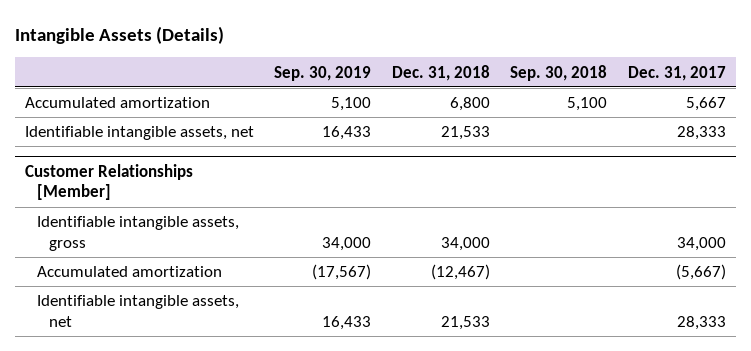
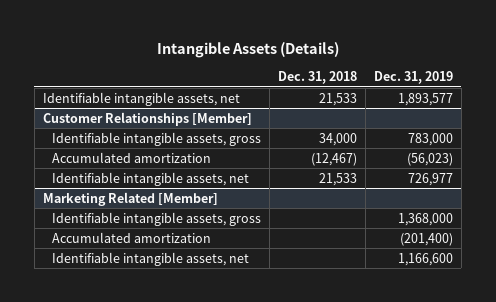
- | Sep. 30, 2019 | Dec. 31, 2018 | Sep. 30, 2018 | Dec. 31, 2017
+ | Dec. 31, 2018 | Dec. 31, 2019
- Accumulated amortization | 5,100 | 6,800 | 5,100 | 5,667
+ Marketing Related [Member]
+ Identifiable intangible assets, gross | | 1,368,000
+ Accumulated amortization | | (201,400)
+ Identifiable intangible assets, net | | 1,166,600

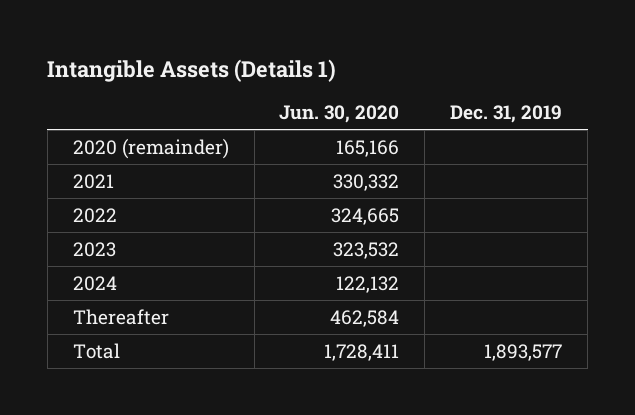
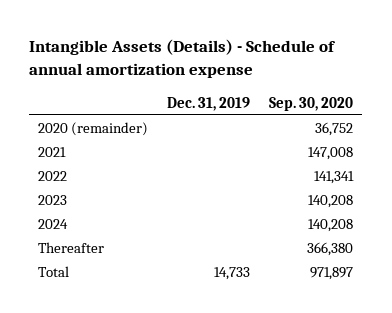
- Intangible Assets (Details 1)
+ Intangible Assets (Details) - Schedule of annual amortization expense
- | Jun. 30, 2020 | Dec. 31, 2019
+ | Dec. 31, 2019 | Sep. 30, 2020
- Total | 1,728,411 | 1,893,577
+ Total | 14,733 | 971,897

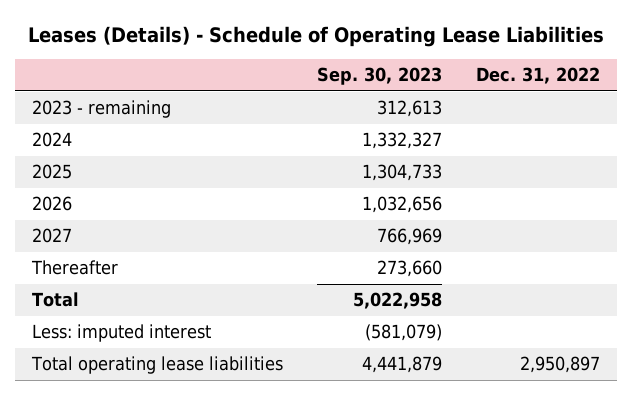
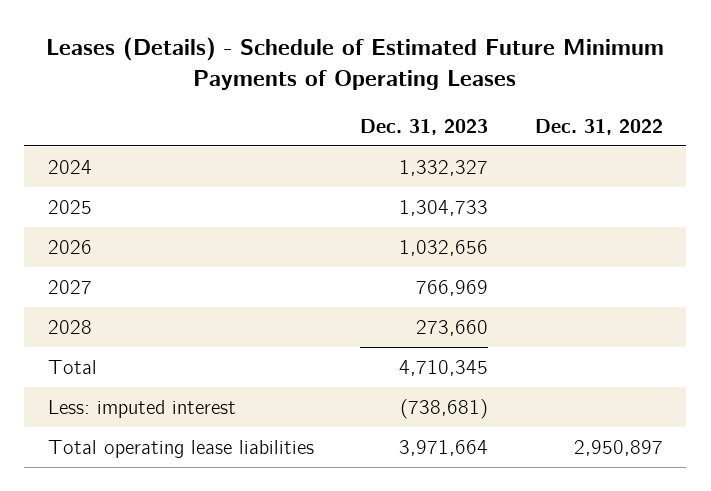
- Leases (Details) - Schedule of Operating Lease Liabilities
+ Leases (Details) - Schedule of Estimated Future Minimum Payments of Operating Leases
- | Sep. 30, 2023 | Dec. 31, 2022
+ | Dec. 31, 2023 | Dec. 31, 2022
- 2023 - remaining | 312,613 |
- Thereafter | 273,660 |
+ 2028 | 273,660 |

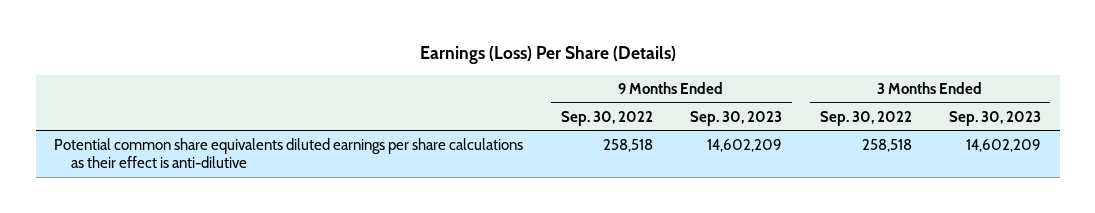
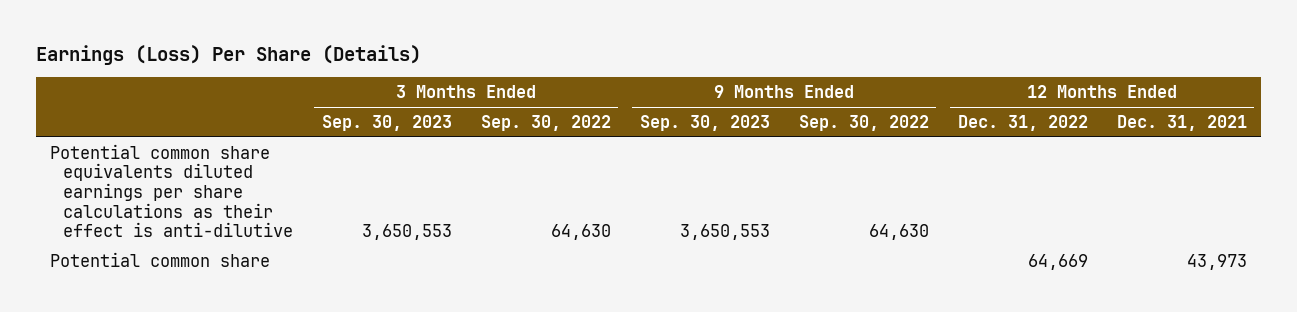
- | 9 Months Ended Sep. 30, 2022 | 9 Months Ended Sep. 30, 2023 | 3 Months Ended Sep. 30, 2022 | 3 Months Ended Sep. 30, 2023
+ | 3 Months Ended Sep. 30, 2023 | 3 Months Ended Sep. 30, 2022 | 9 Months Ended Sep. 30, 2023 | 9 Months Ended Sep. 30, 2022 | 12 Months Ended Dec. 31, 2022 | 12 Months Ended Dec. 31, 2021
- Potential common share equivalents diluted earnings per share calculations as their effect is anti-dilutive | 258,518 | 14,602,209 | 258,518 | 14,602,209
+ Potential common share equivalents diluted earnings per share calculations as their effect is anti-dilutive | 3,650,553 | 64,630 | 3,650,553 | 64,630 | |
+ Potential common share | | | | | 64,669 | 43,973

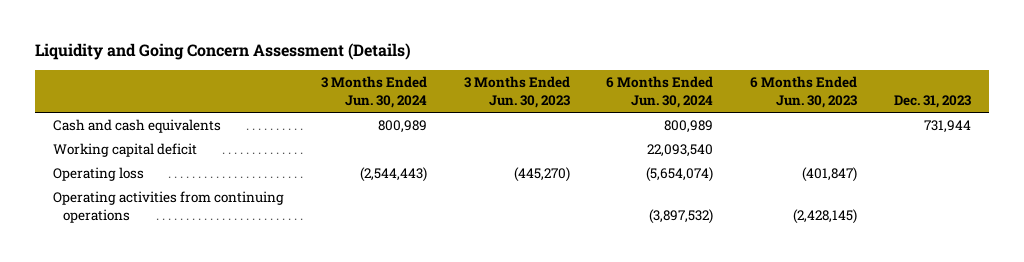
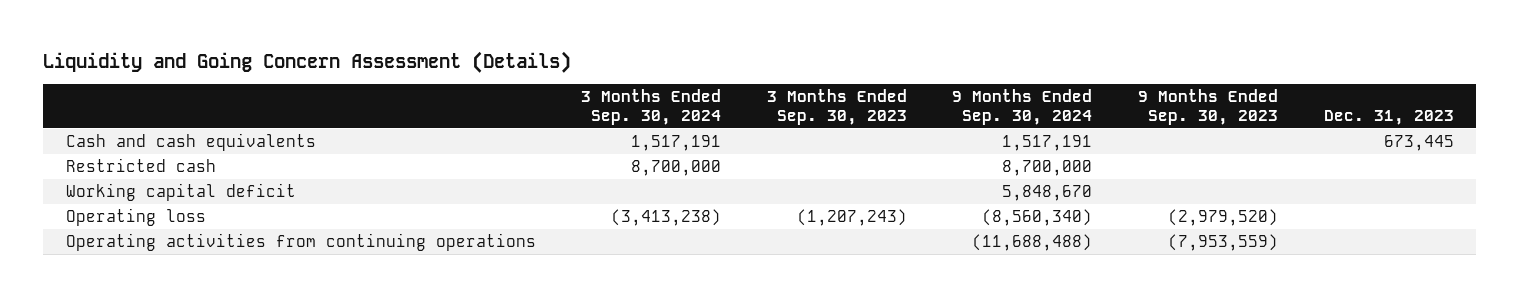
- | 3 Months Ended Jun. 30, 2024 | 3 Months Ended Jun. 30, 2023 | 6 Months Ended Jun. 30, 2024 | 6 Months Ended Jun. 30, 2023 | Dec. 31, 2023
+ | 3 Months Ended Sep. 30, 2024 | 3 Months Ended Sep. 30, 2023 | 9 Months Ended Sep. 30, 2024 | 9 Months Ended Sep. 30, 2023 | Dec. 31, 2023
- Cash and cash equivalents | 800,989 | | 800,989 | | 731,944
+ Cash and cash equivalents | 1,517,191 | | 1,517,191 | | 673,445
+ Restricted cash | 8,700,000 | | 8,700,000 | |

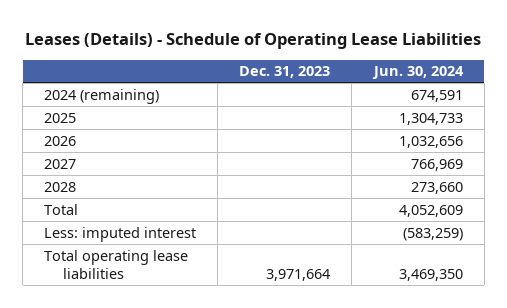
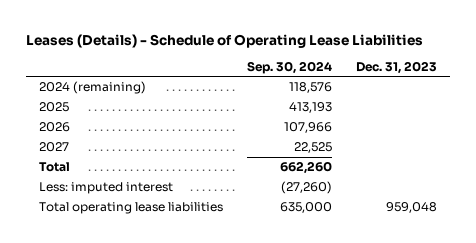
- | Dec. 31, 2023 | Jun. 30, 2024
+ | Sep. 30, 2024 | Dec. 31, 2023
- 2028 | | 273,660
- Total operating lease liabilities | 3,971,664 | 3,469,350
+ Total operating lease liabilities | 635,000 | 959,048

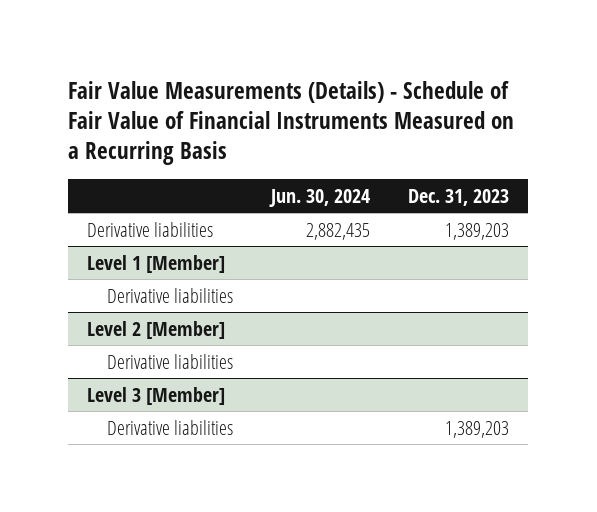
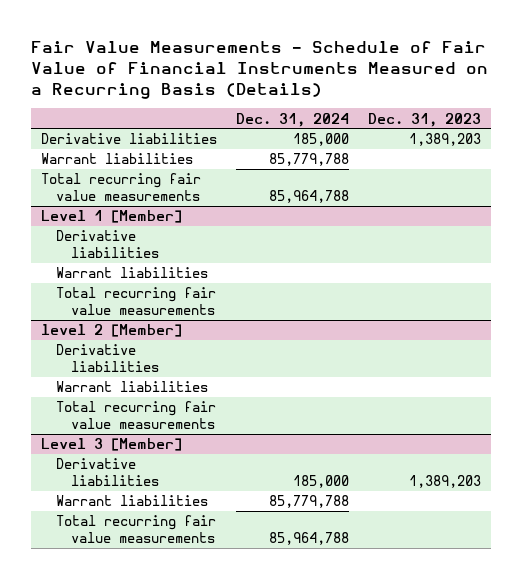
- Fair Value Measurements (Details) - Schedule of Fair Value of Financial Instruments Measured on a Recurring Basis
+ Fair Value Measurements - Schedule of Fair Value of Financial Instruments Measured on a Recurring Basis (Details)
- | Jun. 30, 2024 | Dec. 31, 2023
+ | Dec. 31, 2024 | Dec. 31, 2023
+ Warrant liabilities | 85,779,788 |
+ Total recurring fair value measurements | 85,964,788 |
- Level 2 [Member]
@ Level 1 [Member]
+ Warrant liabilities
+ Total recurring fair value measurements
+ level 2 [Member]
+ Warrant liabilities
+ Total recurring fair value measurements
@ Level 3 [Member]
+ Warrant liabilities | 85,779,788 |
+ Total recurring fair value measurements | 85,964,788 |

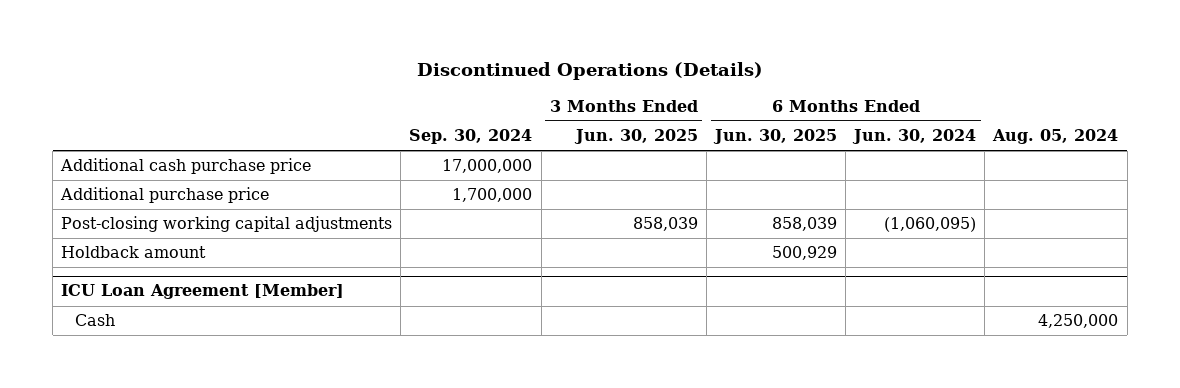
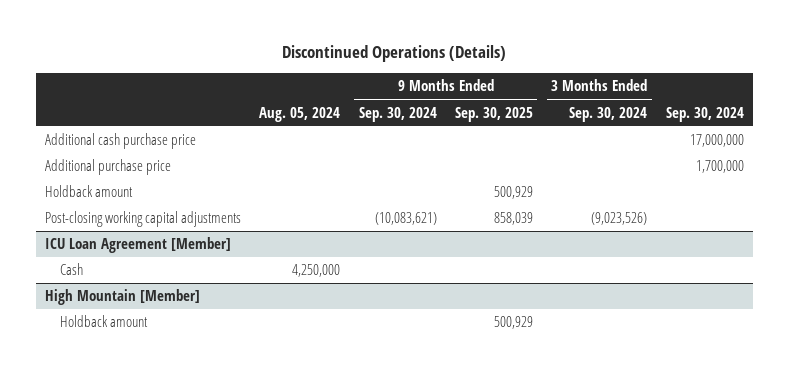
- | Sep. 30, 2024 | 3 Months Ended Jun. 30, 2025 | 6 Months Ended Jun. 30, 2025 | 6 Months Ended Jun. 30, 2024 | Aug. 05, 2024
+ | Aug. 05, 2024 | 9 Months Ended Sep. 30, 2024 | 9 Months Ended Sep. 30, 2025 | 3 Months Ended Sep. 30, 2024 | Sep. 30, 2024
moved down: Post-closing working capital adjustments | | (10,083,621) | 858,039 | (9,023,526) |
+ High Mountain [Member]
+ Holdback amount | | | 500,929 | |

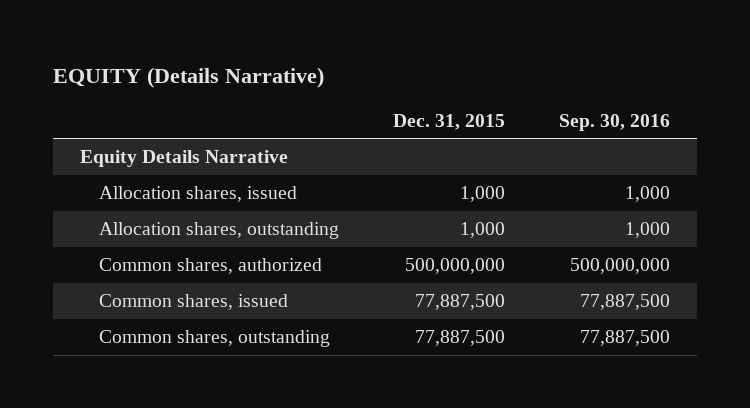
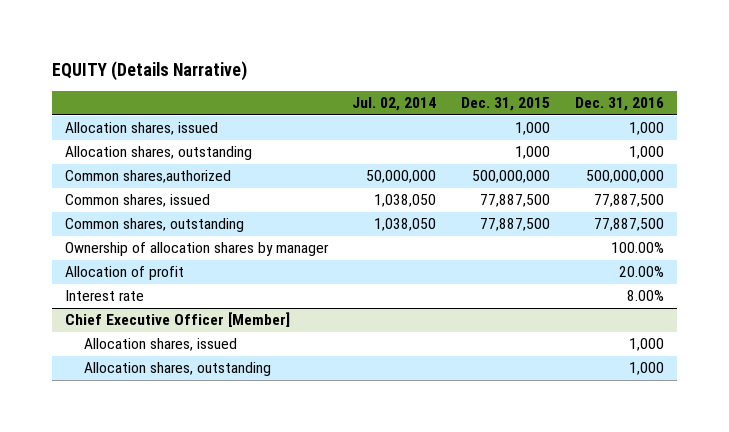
- | Dec. 31, 2015 | Sep. 30, 2016
+ | Jul. 02, 2014 | Dec. 31, 2015 | Dec. 31, 2016
- Equity Details Narrative
- Common shares, authorized | 500,000,000 | 500,000,000
+ Common shares,authorized | 50,000,000 | 500,000,000 | 500,000,000
+ Ownership of allocation shares by manager | | | 100.00%
+ Allocation of profit | | | 20.00%
+ Interest rate | | | 8.00%
+ Chief Executive Officer [Member]
+ Allocation shares, issued | | | 1,000
+ Allocation shares, outstanding | | | 1,000

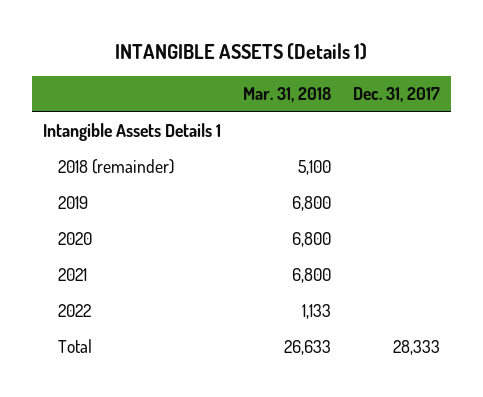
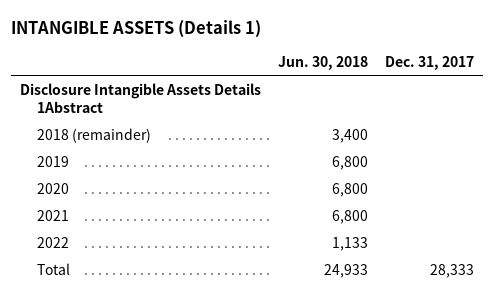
- | Mar. 31, 2018 | Dec. 31, 2017
+ | Jun. 30, 2018 | Dec. 31, 2017
- Intangible Assets Details 1
+ Disclosure Intangible Assets Details 1Abstract

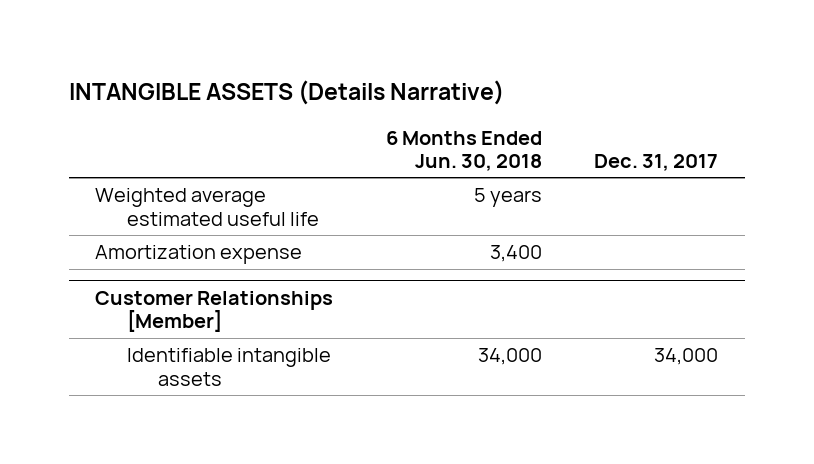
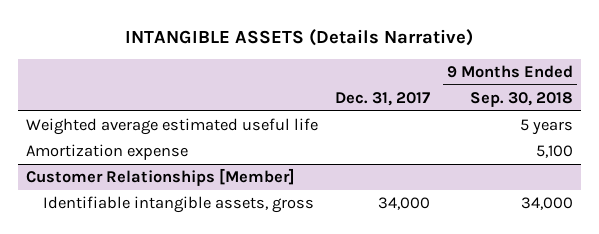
- | 6 Months Ended Jun. 30, 2018 | Dec. 31, 2017
+ | Dec. 31, 2017 | 9 Months Ended Sep. 30, 2018
@ Customer Relationships [Member]
- Identifiable intangible assets | 34,000 | 34,000
+ Identifiable intangible assets, gross | 34,000 | 34,000

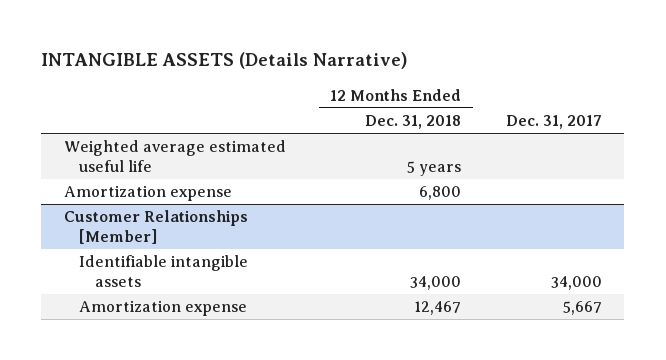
- | Dec. 31, 2017 | 9 Months Ended Sep. 30, 2018
+ | 12 Months Ended Dec. 31, 2018 | Dec. 31, 2017
@ Customer Relationships [Member]
- Identifiable intangible assets, gross | 34,000 | 34,000
+ Identifiable intangible assets | 34,000 | 34,000
+ Amortization expense | 12,467 | 5,667

